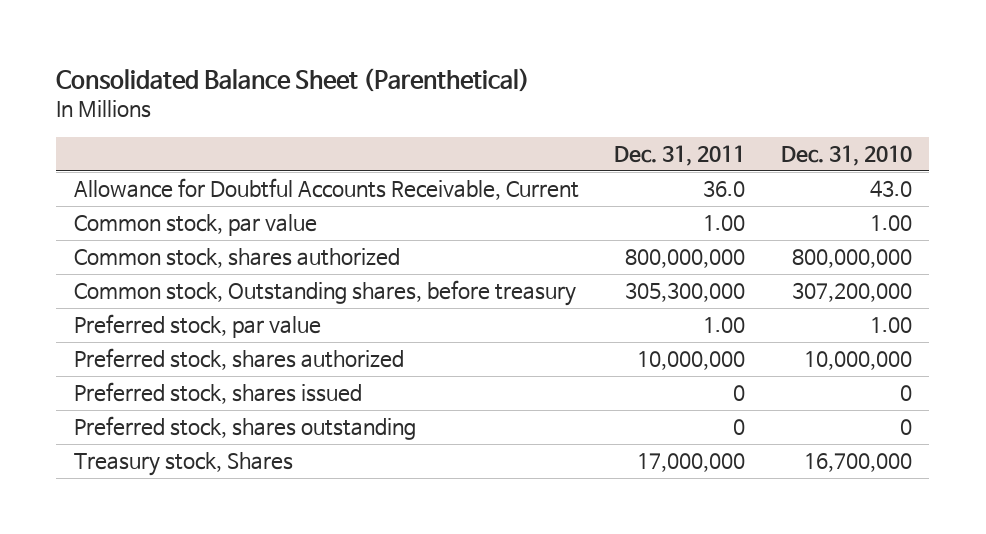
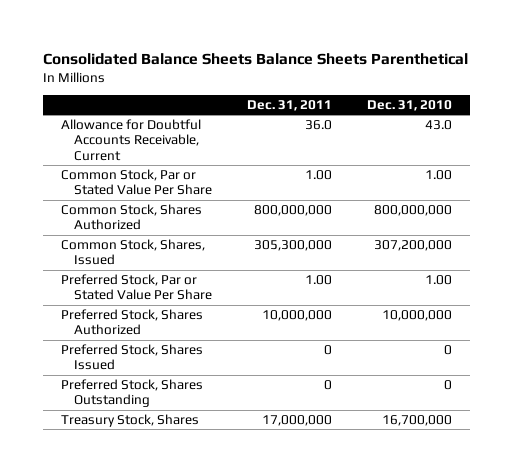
- Consolidated Balance Sheet (Parenthetical)
+ Consolidated Balance Sheets Balance Sheets Parenthetical
- Common stock, par value | 1.00 | 1.00
- Common stock, shares authorized | 800,000,000 | 800,000,000
- Common stock, Outstanding shares, before treasury | 305,300,000 | 307,200,000
- Preferred stock, par value | 1.00 | 1.00
- Preferred stock, shares authorized | 10,000,000 | 10,000,000
- Preferred stock, shares issued | 0 | 0
- Preferred stock, shares outstanding | 0 | 0
- Treasury stock, Shares | 17,000,000 | 16,700,000
+ Common Stock, Par or Stated Value Per Share | 1.00 | 1.00
+ Common Stock, Shares Authorized | 800,000,000 | 800,000,000
+ Common Stock, Shares, Issued | 305,300,000 | 307,200,000
+ Preferred Stock, Par or Stated Value Per Share | 1.00 | 1.00
+ Preferred Stock, Shares Authorized | 10,000,000 | 10,000,000
+ Preferred Stock, Shares Issued | 0 | 0
+ Preferred Stock, Shares Outstanding | 0 | 0
+ Treasury Stock, Shares | 17,000,000 | 16,700,000

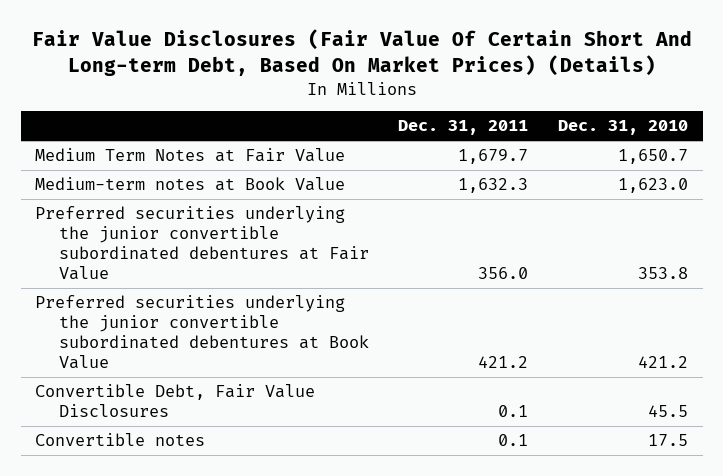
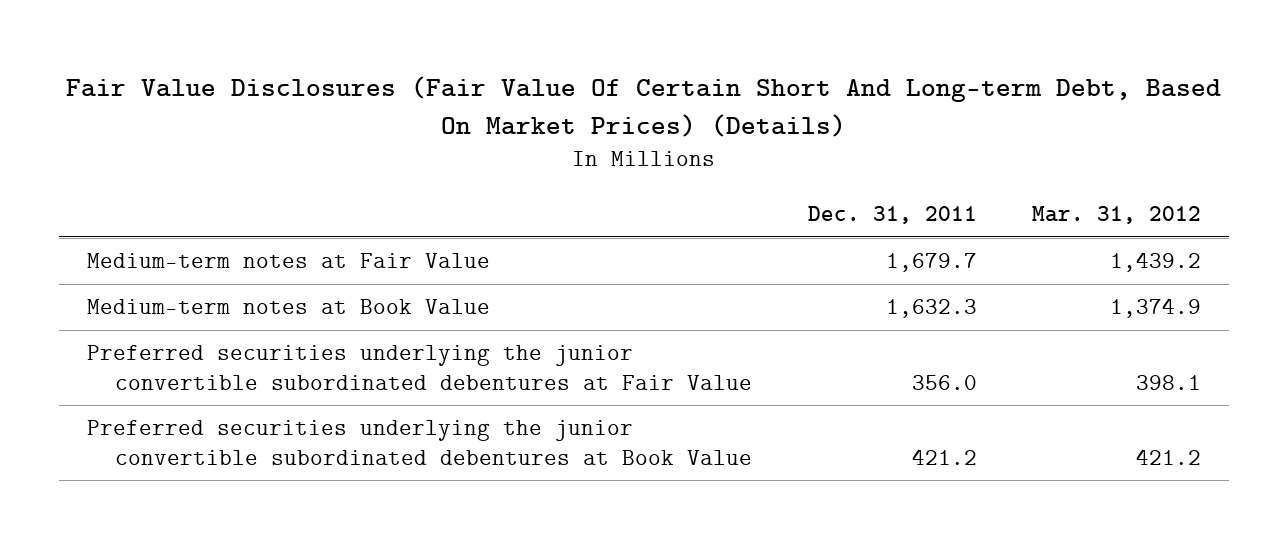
- | Dec. 31, 2011 | Dec. 31, 2010
+ | Dec. 31, 2011 | Mar. 31, 2012
- Medium Term Notes at Fair Value | 1,679.7 | 1,650.7
+ Medium-term notes at Fair Value | 1,679.7 | 1,439.2
- Convertible Debt, Fair Value Disclosures | 0.1 | 45.5
- Convertible notes | 0.1 | 17.5

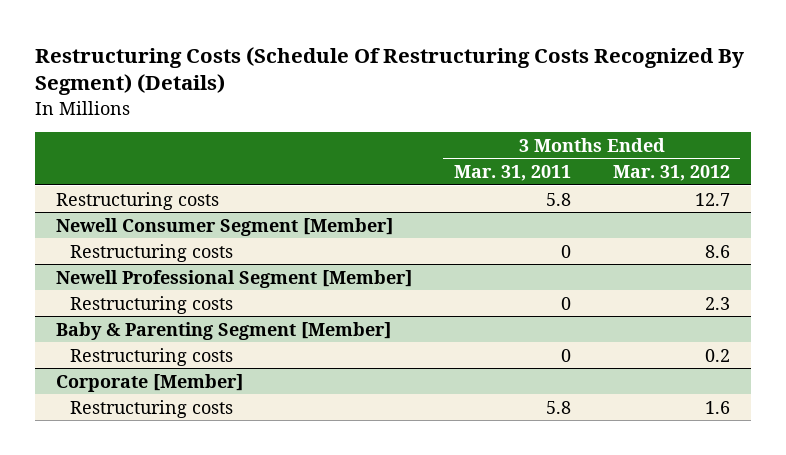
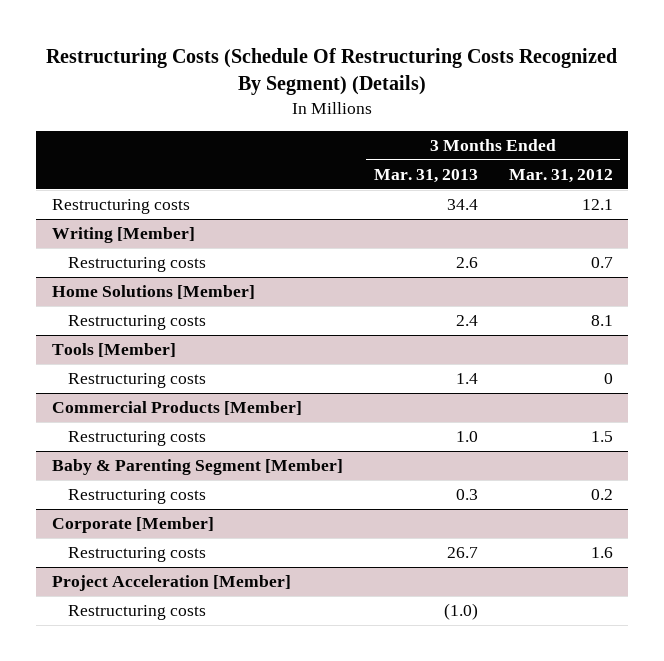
- | 3 Months Ended Mar. 31, 2011 | 3 Months Ended Mar. 31, 2012
+ | 3 Months Ended Mar. 31, 2013 | 3 Months Ended Mar. 31, 2012
- Restructuring costs | 5.8 | 12.7
- Newell Consumer Segment [Member]
- Restructuring costs | 0 | 8.6
- Newell Professional Segment [Member]
- Restructuring costs | 0 | 2.3
+ Restructuring costs | 34.4 | 12.1
+ Writing [Member]
+ Restructuring costs | 2.6 | 0.7
+ Home Solutions [Member]
+ Restructuring costs | 2.4 | 8.1
+ Tools [Member]
+ Restructuring costs | 1.4 | 0
+ Commercial Products [Member]
+ Restructuring costs | 1.0 | 1.5
+ Project Acceleration [Member]
+ Restructuring costs | (1.0) |

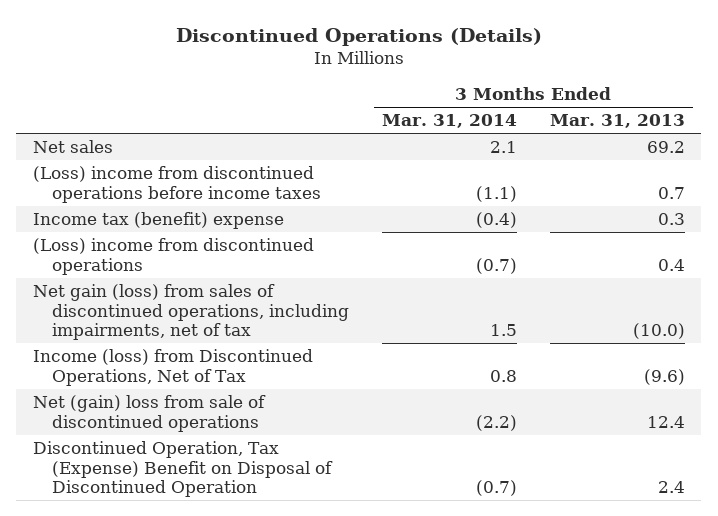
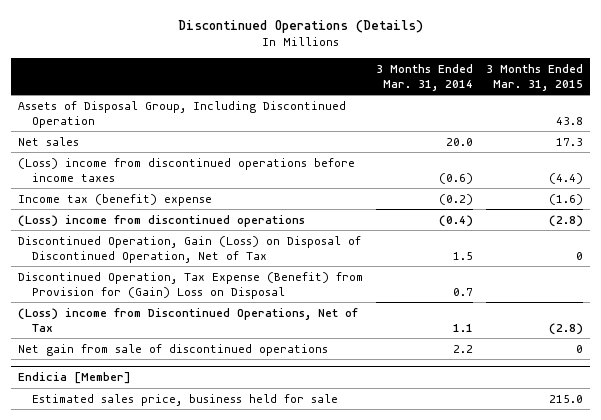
- | 3 Months Ended Mar. 31, 2014 | 3 Months Ended Mar. 31, 2013
+ | 3 Months Ended Mar. 31, 2014 | 3 Months Ended Mar. 31, 2015
- Net sales | 2.1 | 69.2
- (Loss) income from discontinued operations before income taxes | (1.1) | 0.7
- Income tax (benefit) expense | (0.4) | 0.3
- (Loss) income from discontinued operations | (0.7) | 0.4
- Net gain (loss) from sales of discontinued operations, including impairments, net of tax | 1.5 | (10.0)
- Income (loss) from Discontinued Operations, Net of Tax | 0.8 | (9.6)
- Net (gain) loss from sale of discontinued operations | (2.2) | 12.4
- Discontinued Operation, Tax (Expense) Benefit on Disposal of Discontinued Operation | (0.7) | 2.4
+ Assets of Disposal Group, Including Discontinued Operation | | 43.8
+ Net sales | 20.0 | 17.3
+ (Loss) income from discontinued operations before income taxes | (0.6) | (4.4)
+ Income tax (benefit) expense | (0.2) | (1.6)
+ (Loss) income from discontinued operations | (0.4) | (2.8)
+ Discontinued Operation, Gain (Loss) on Disposal of Discontinued Operation, Net of Tax | 1.5 | 0
+ Discontinued Operation, Tax Expense (Benefit) from Provision for (Gain) Loss on Disposal | 0.7 |
+ (Loss) income from Discontinued Operations, Net of Tax | 1.1 | (2.8)
+ Net gain from sale of discontinued operations | 2.2 | 0
+ Endicia [Member]
+ Estimated sales price, business held for sale | | 215.0

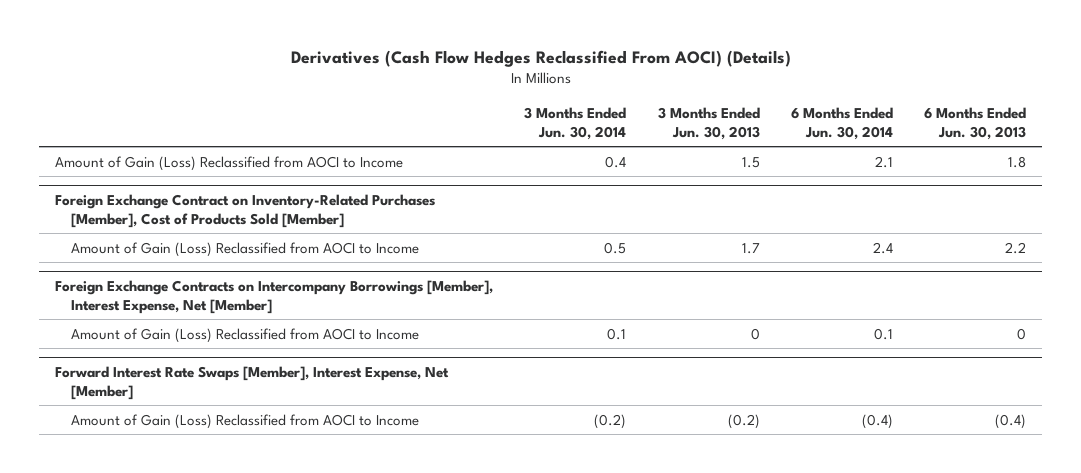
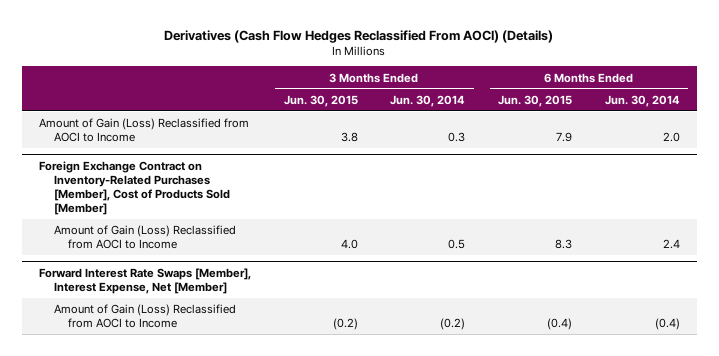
- | 3 Months Ended Jun. 30, 2014 | 3 Months Ended Jun. 30, 2013 | 6 Months Ended Jun. 30, 2014 | 6 Months Ended Jun. 30, 2013
+ | 3 Months Ended Jun. 30, 2015 | 3 Months Ended Jun. 30, 2014 | 6 Months Ended Jun. 30, 2015 | 6 Months Ended Jun. 30, 2014
- Amount of Gain (Loss) Reclassified from AOCI to Income | 0.4 | 1.5 | 2.1 | 1.8
+ Amount of Gain (Loss) Reclassified from AOCI to Income | 3.8 | 0.3 | 7.9 | 2.0
- Foreign Exchange Contracts on Intercompany Borrowings [Member], Interest Expense, Net [Member]
- Amount of Gain (Loss) Reclassified from AOCI to Income | 0.1 | 0 | 0.1 | 0

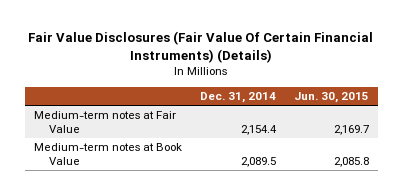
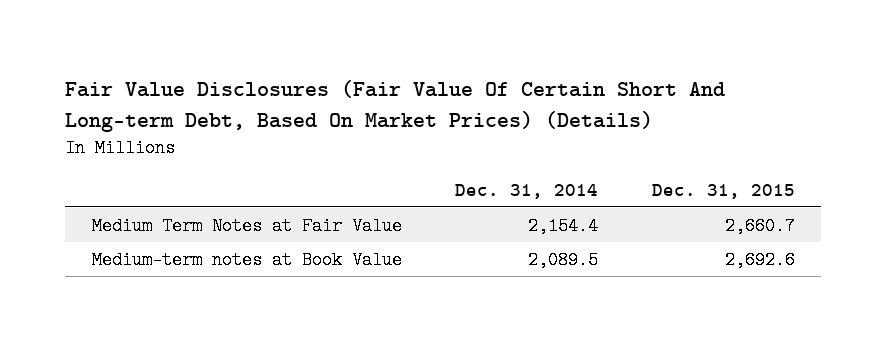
- Fair Value Disclosures (Fair Value Of Certain Financial Instruments) (Details)
+ Fair Value Disclosures (Fair Value Of Certain Short And Long-term Debt, Based On Market Prices) (Details)
- | Dec. 31, 2014 | Jun. 30, 2015
+ | Dec. 31, 2014 | Dec. 31, 2015
- Medium-term notes at Fair Value | 2,154.4 | 2,169.7
+ Medium Term Notes at Fair Value | 2,154.4 | 2,660.7

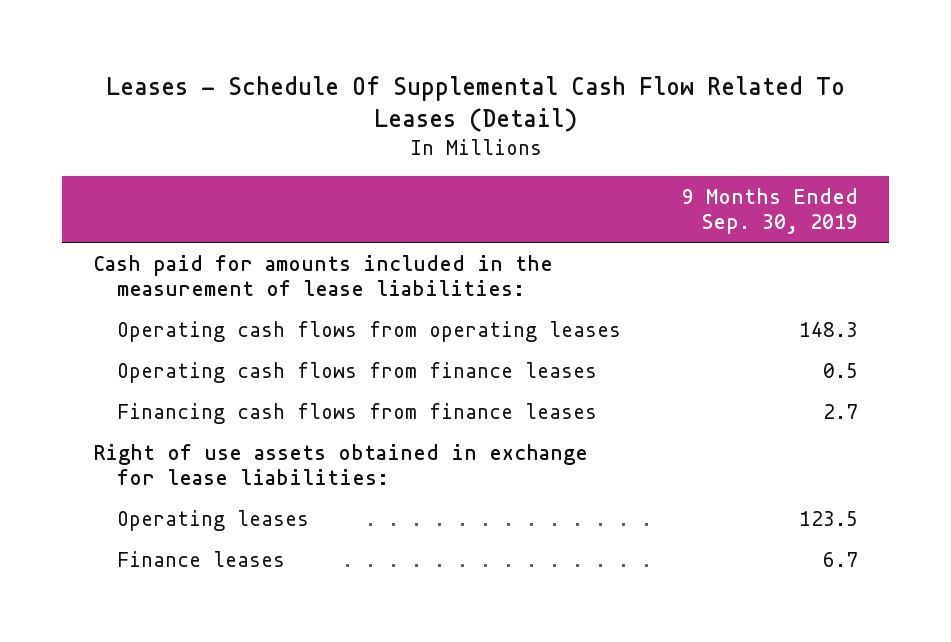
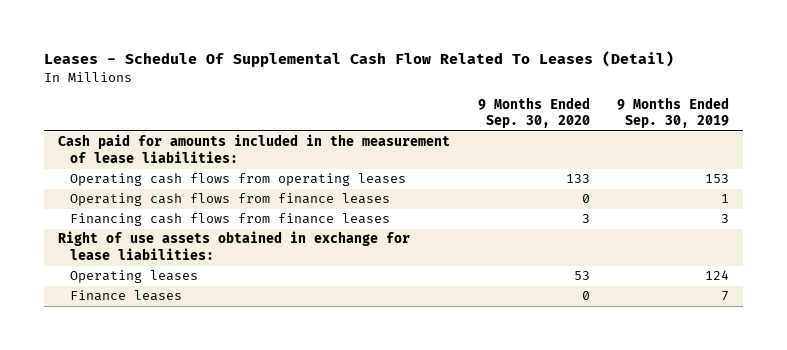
- | 9 Months Ended Sep. 30, 2019
+ | 9 Months Ended Sep. 30, 2020 | 9 Months Ended Sep. 30, 2019
- Operating cash flows from operating leases | 148.3
- Operating cash flows from finance leases | 0.5
- Financing cash flows from finance leases | 2.7
+ Operating cash flows from operating leases | 133 | 153
+ Operating cash flows from finance leases | 0 | 1
+ Financing cash flows from finance leases | 3 | 3
- Operating leases | 123.5
- Finance leases | 6.7
+ Operating leases | 53 | 124
+ Finance leases | 0 | 7

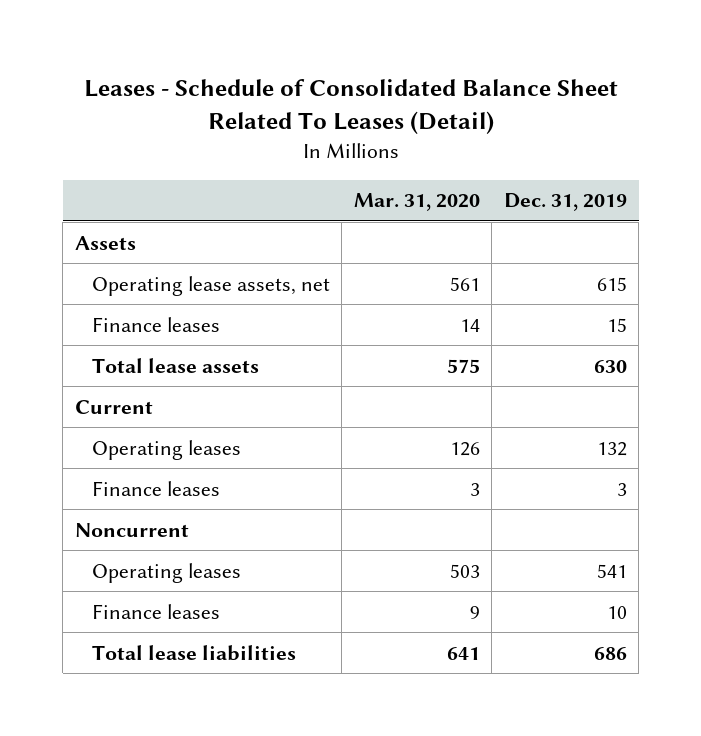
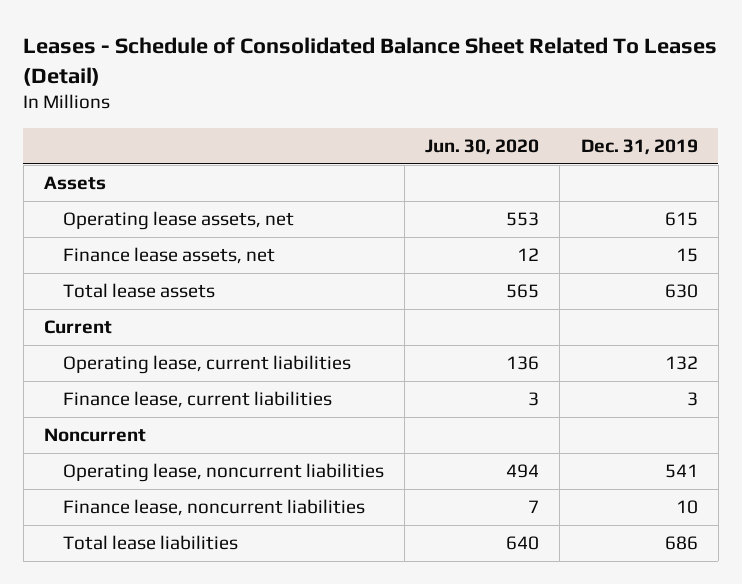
- | Mar. 31, 2020 | Dec. 31, 2019
+ | Jun. 30, 2020 | Dec. 31, 2019
- Finance leases | 14 | 15
+ Finance lease assets, net | 12 | 15
- Operating leases | 126 | 132
- Finance leases | 3 | 3
+ Operating lease, current liabilities | 136 | 132
+ Finance lease, current liabilities | 3 | 3
- Operating leases | 503 | 541
- Finance leases | 9 | 10
+ Operating lease, noncurrent liabilities | 494 | 541
+ Finance lease, noncurrent liabilities | 7 | 10

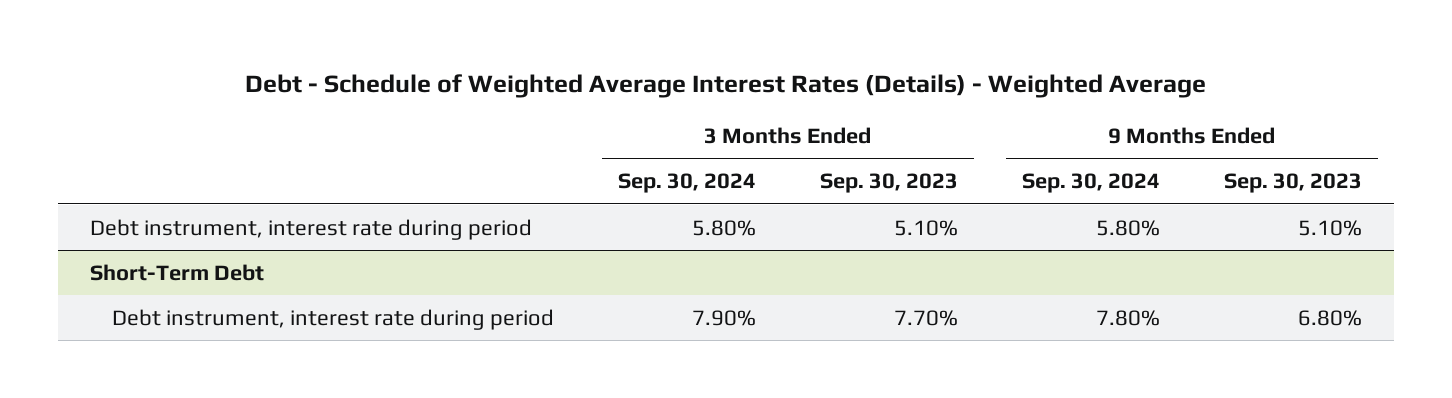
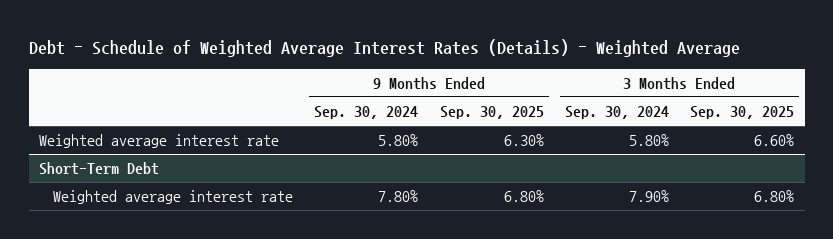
- | 3 Months Ended Sep. 30, 2024 | 3 Months Ended Sep. 30, 2023 | 9 Months Ended Sep. 30, 2024 | 9 Months Ended Sep. 30, 2023
+ | 9 Months Ended Sep. 30, 2024 | 9 Months Ended Sep. 30, 2025 | 3 Months Ended Sep. 30, 2024 | 3 Months Ended Sep. 30, 2025
- Debt instrument, interest rate during period | 5.80% | 5.10% | 5.80% | 5.10%
+ Weighted average interest rate | 5.80% | 6.30% | 5.80% | 6.60%
@ Short-Term Debt
- Debt instrument, interest rate during period | 7.90% | 7.70% | 7.80% | 6.80%
+ Weighted average interest rate | 7.80% | 6.80% | 7.90% | 6.80%

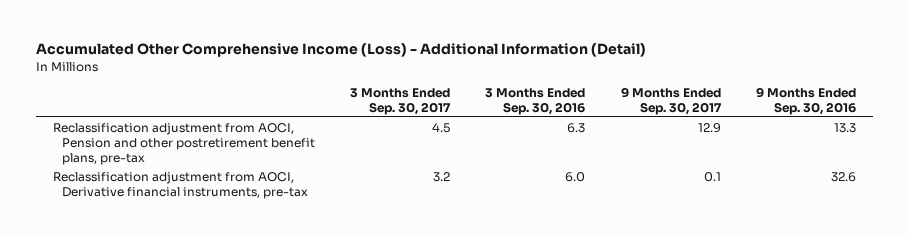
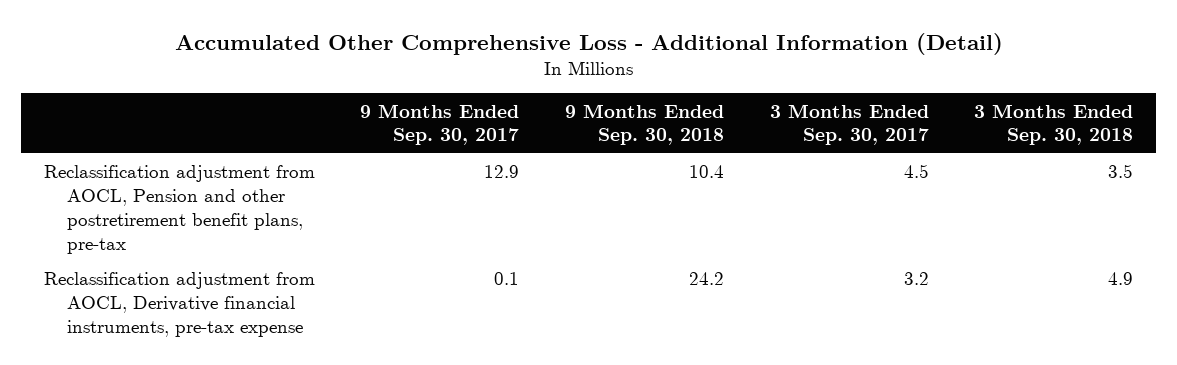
- Accumulated Other Comprehensive Income (Loss) - Additional Information (Detail)
+ Accumulated Other Comprehensive Loss - Additional Information (Detail)
- | 3 Months Ended Sep. 30, 2017 | 3 Months Ended Sep. 30, 2016 | 9 Months Ended Sep. 30, 2017 | 9 Months Ended Sep. 30, 2016
+ | 9 Months Ended Sep. 30, 2017 | 9 Months Ended Sep. 30, 2018 | 3 Months Ended Sep. 30, 2017 | 3 Months Ended Sep. 30, 2018
- Reclassification adjustment from AOCI, Pension and other postretirement benefit plans, pre-tax | 4.5 | 6.3 | 12.9 | 13.3
- Reclassification adjustment from AOCI, Derivative financial instruments, pre-tax | 3.2 | 6.0 | 0.1 | 32.6
+ Reclassification adjustment from AOCL, Pension and other postretirement benefit plans, pre-tax | 12.9 | 10.4 | 4.5 | 3.5
+ Reclassification adjustment from AOCL, Derivative financial instruments, pre-tax expense | 0.1 | 24.2 | 3.2 | 4.9

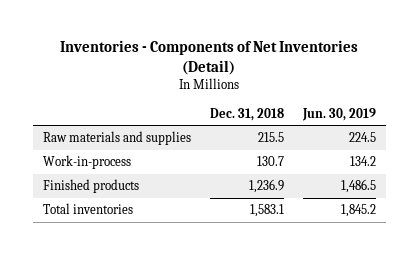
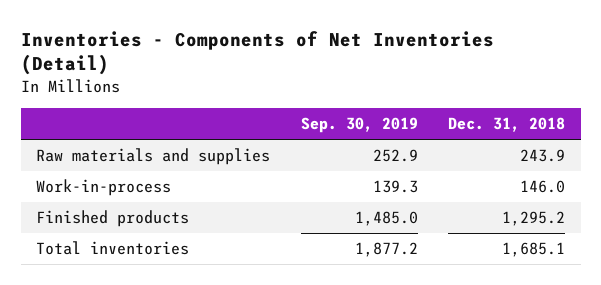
- | Dec. 31, 2018 | Jun. 30, 2019
+ | Sep. 30, 2019 | Dec. 31, 2018
- Raw materials and supplies | 215.5 | 224.5
- Work-in-process | 130.7 | 134.2
- Finished products | 1,236.9 | 1,486.5
- Total inventories | 1,583.1 | 1,845.2
+ Raw materials and supplies | 252.9 | 243.9
+ Work-in-process | 139.3 | 146.0
+ Finished products | 1,485.0 | 1,295.2
+ Total inventories | 1,877.2 | 1,685.1

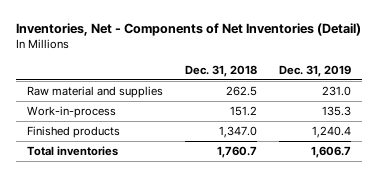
- Inventories - Components of Net Inventories (Detail)
+ Inventories, Net - Components of Net Inventories (Detail)
- | Sep. 30, 2019 | Dec. 31, 2018
+ | Dec. 31, 2018 | Dec. 31, 2019
- Raw materials and supplies | 252.9 | 243.9
- Work-in-process | 139.3 | 146.0
- Finished products | 1,485.0 | 1,295.2
- Total inventories | 1,877.2 | 1,685.1
+ Raw material and supplies | 262.5 | 231.0
+ Work-in-process | 151.2 | 135.3
+ Finished products | 1,347.0 | 1,240.4
+ Total inventories | 1,760.7 | 1,606.7

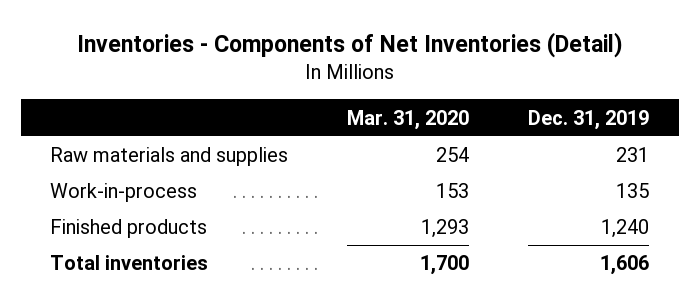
- Inventories, Net - Components of Net Inventories (Detail)
+ Inventories - Components of Net Inventories (Detail)
- | Dec. 31, 2018 | Dec. 31, 2019
+ | Mar. 31, 2020 | Dec. 31, 2019
- Raw material and supplies | 262.5 | 231.0
- Work-in-process | 151.2 | 135.3
- Finished products | 1,347.0 | 1,240.4
- Total inventories | 1,760.7 | 1,606.7
+ Raw materials and supplies | 254 | 231
+ Work-in-process | 153 | 135
+ Finished products | 1,293 | 1,240
+ Total inventories | 1,700 | 1,606

